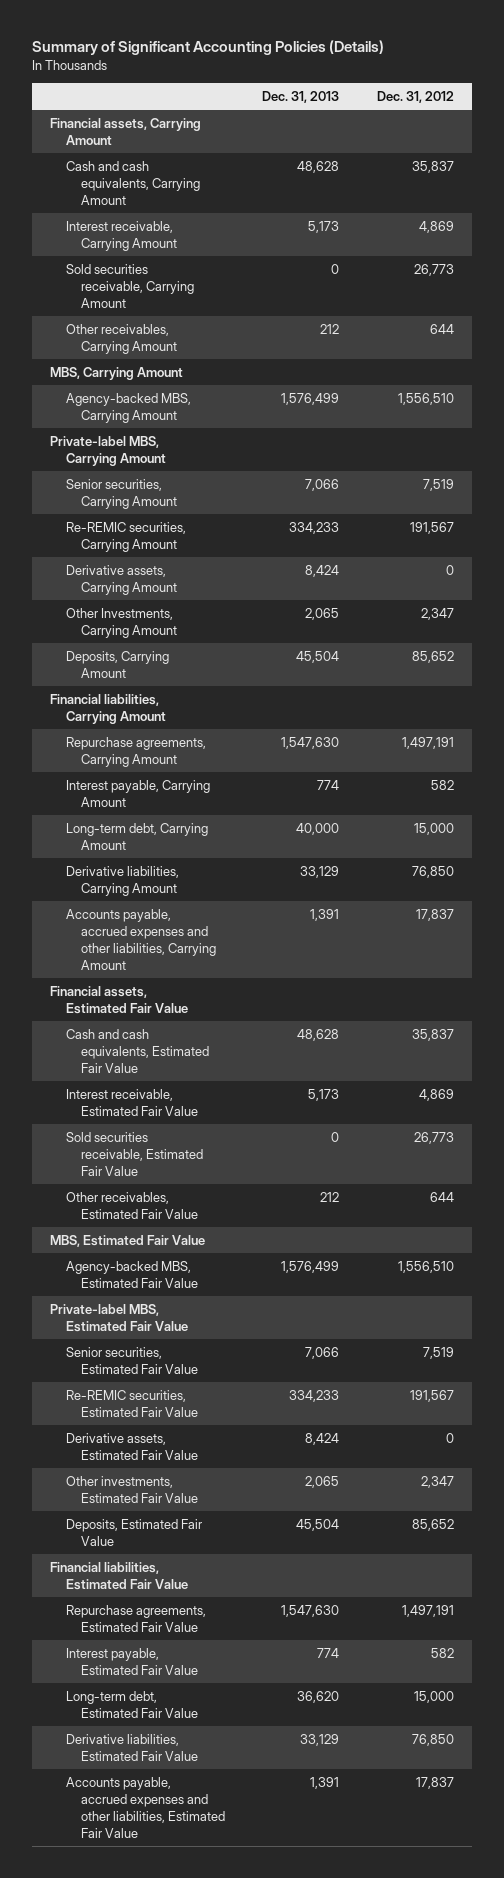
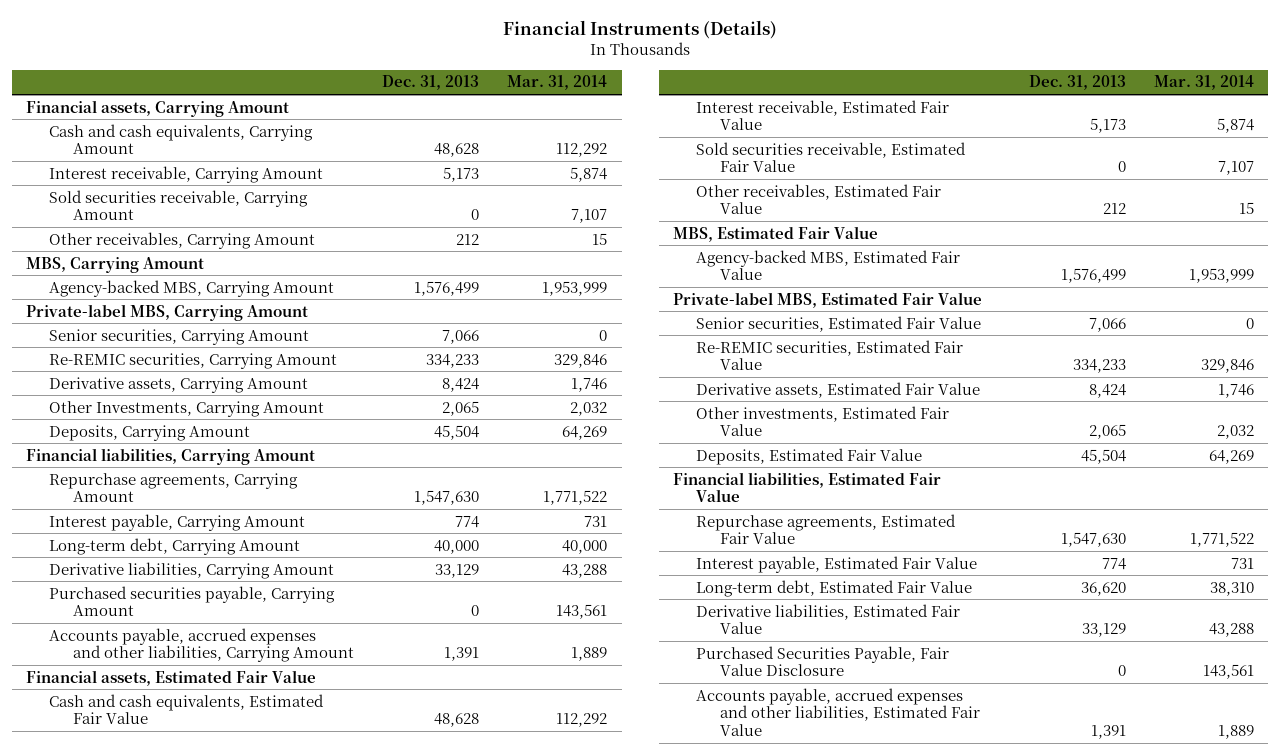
- Summary of Significant Accounting Policies (Details)
+ Financial Instruments (Details)
- | Dec. 31, 2013 | Dec. 31, 2012
+ | Dec. 31, 2013 | Mar. 31, 2014
+ Purchased securities payable, Carrying Amount | 0 | 143,561
+ Purchased Securities Payable, Fair Value Disclosure | 0 | 143,561

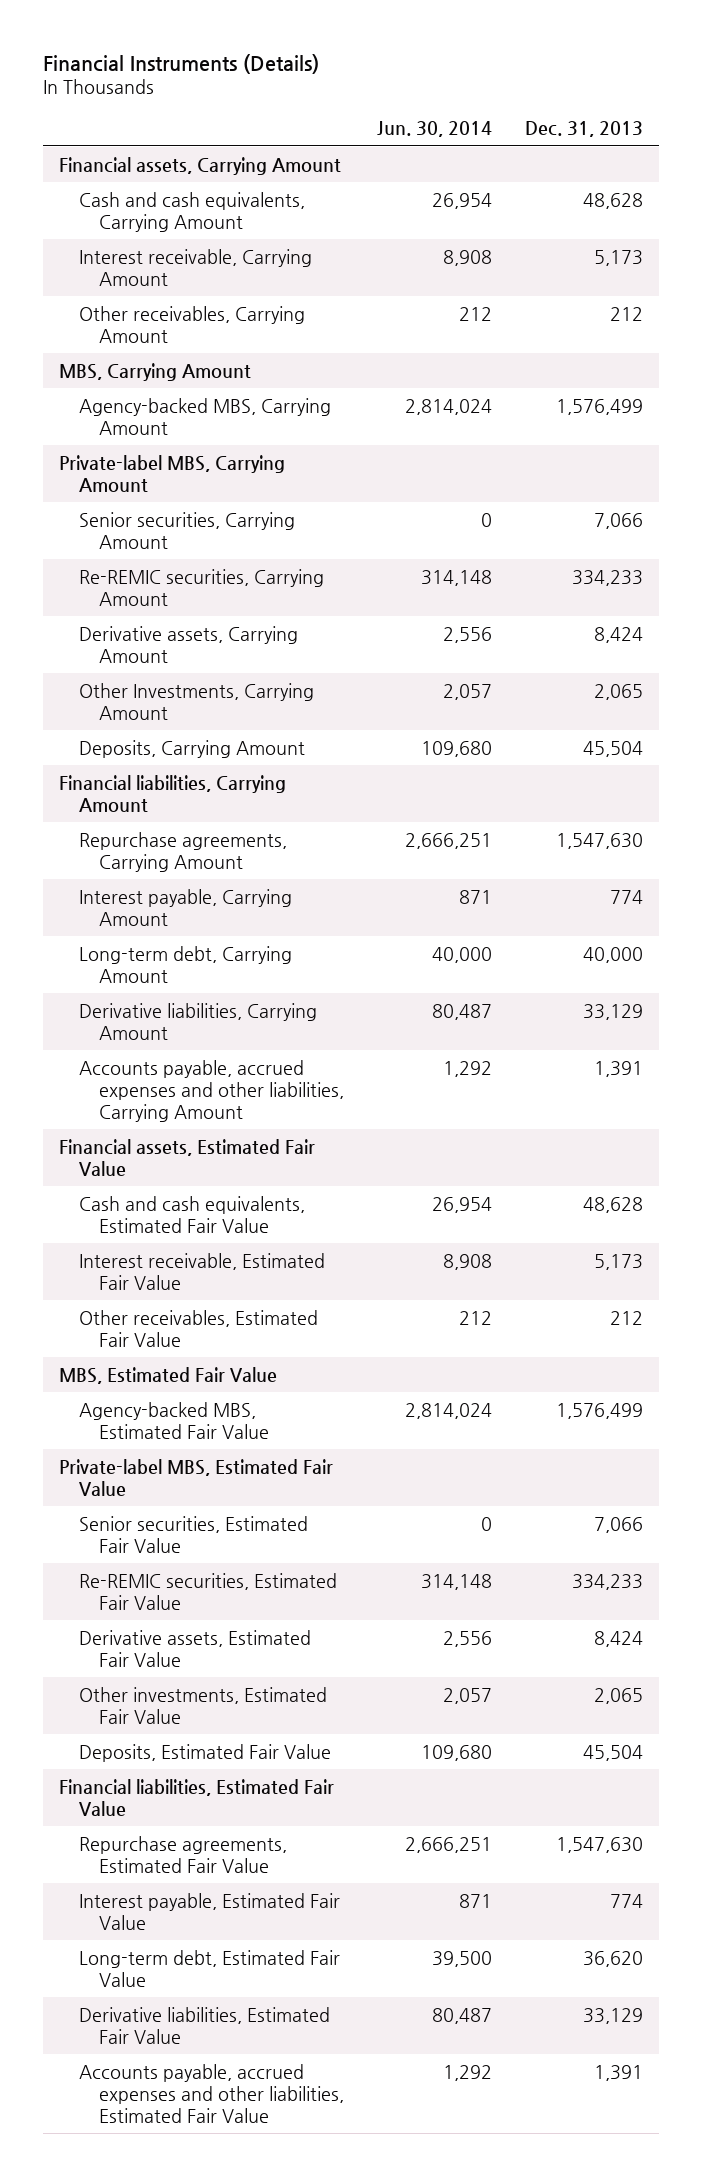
- | Dec. 31, 2013 | Mar. 31, 2014
+ | Jun. 30, 2014 | Dec. 31, 2013
- Sold securities receivable, Carrying Amount | 0 | 7,107
- Purchased securities payable, Carrying Amount | 0 | 143,561
- Sold securities receivable, Estimated Fair Value | 0 | 7,107
- Purchased Securities Payable, Fair Value Disclosure | 0 | 143,561

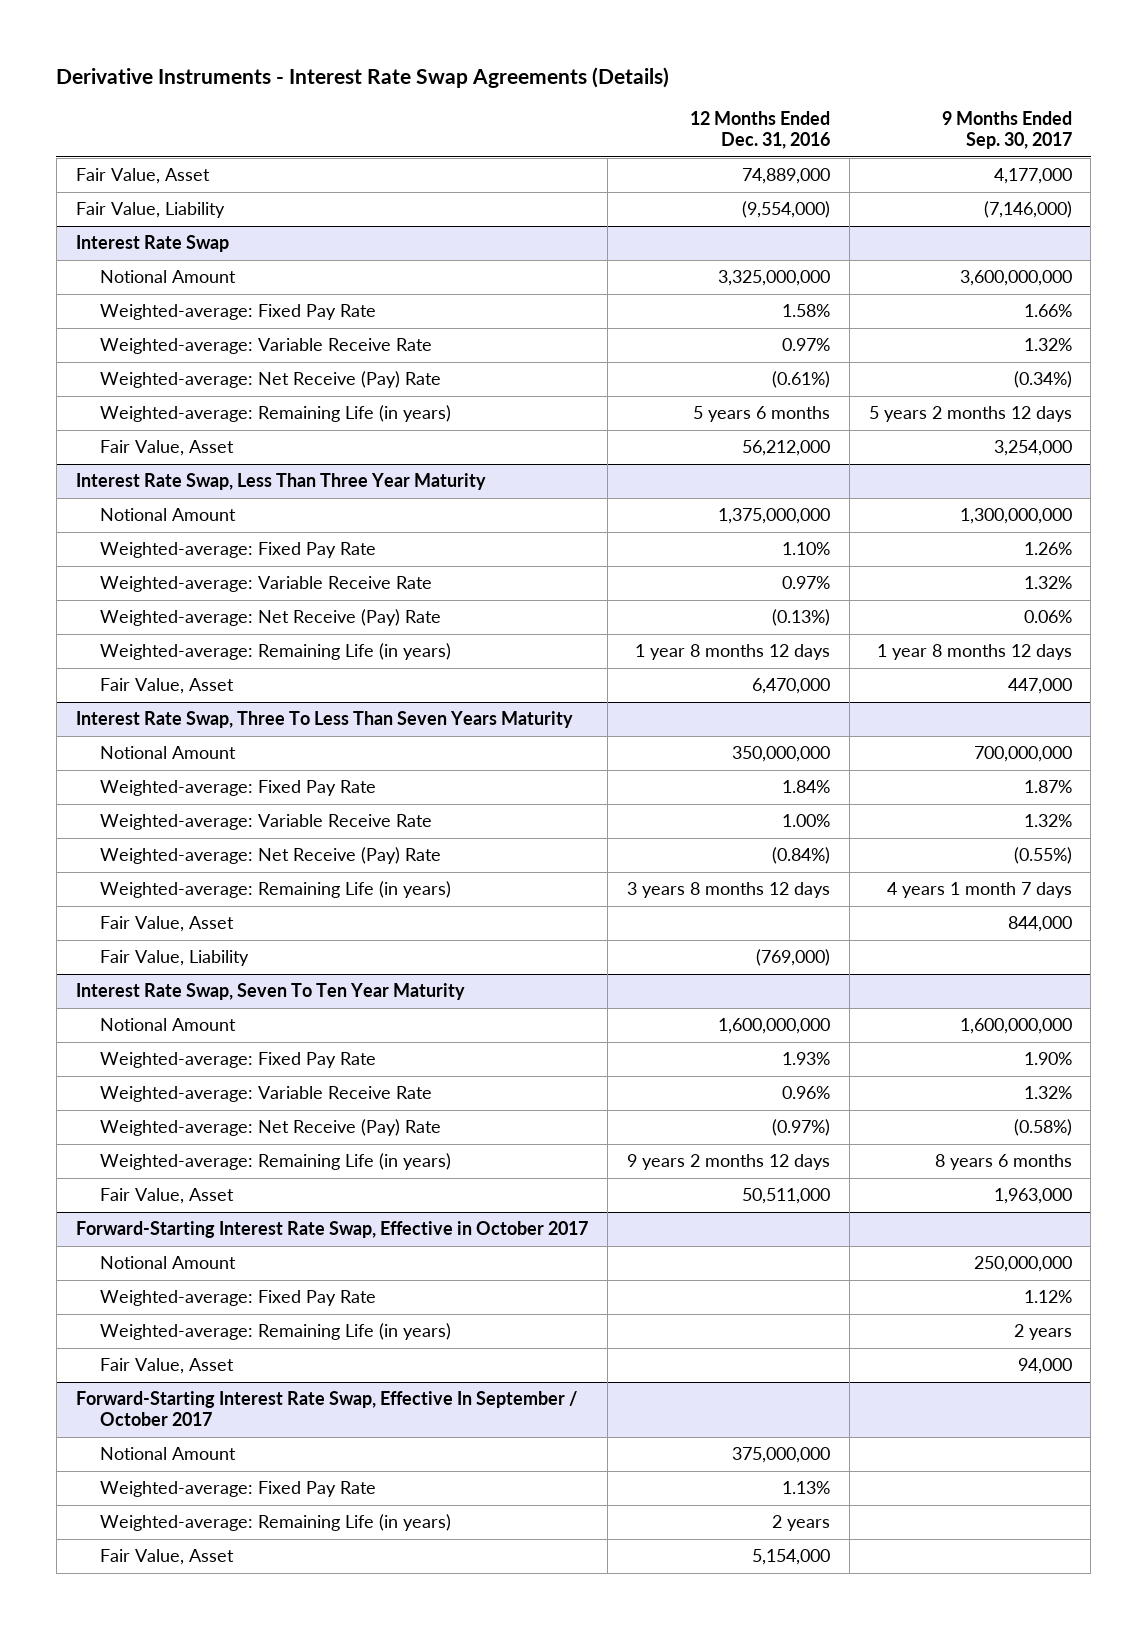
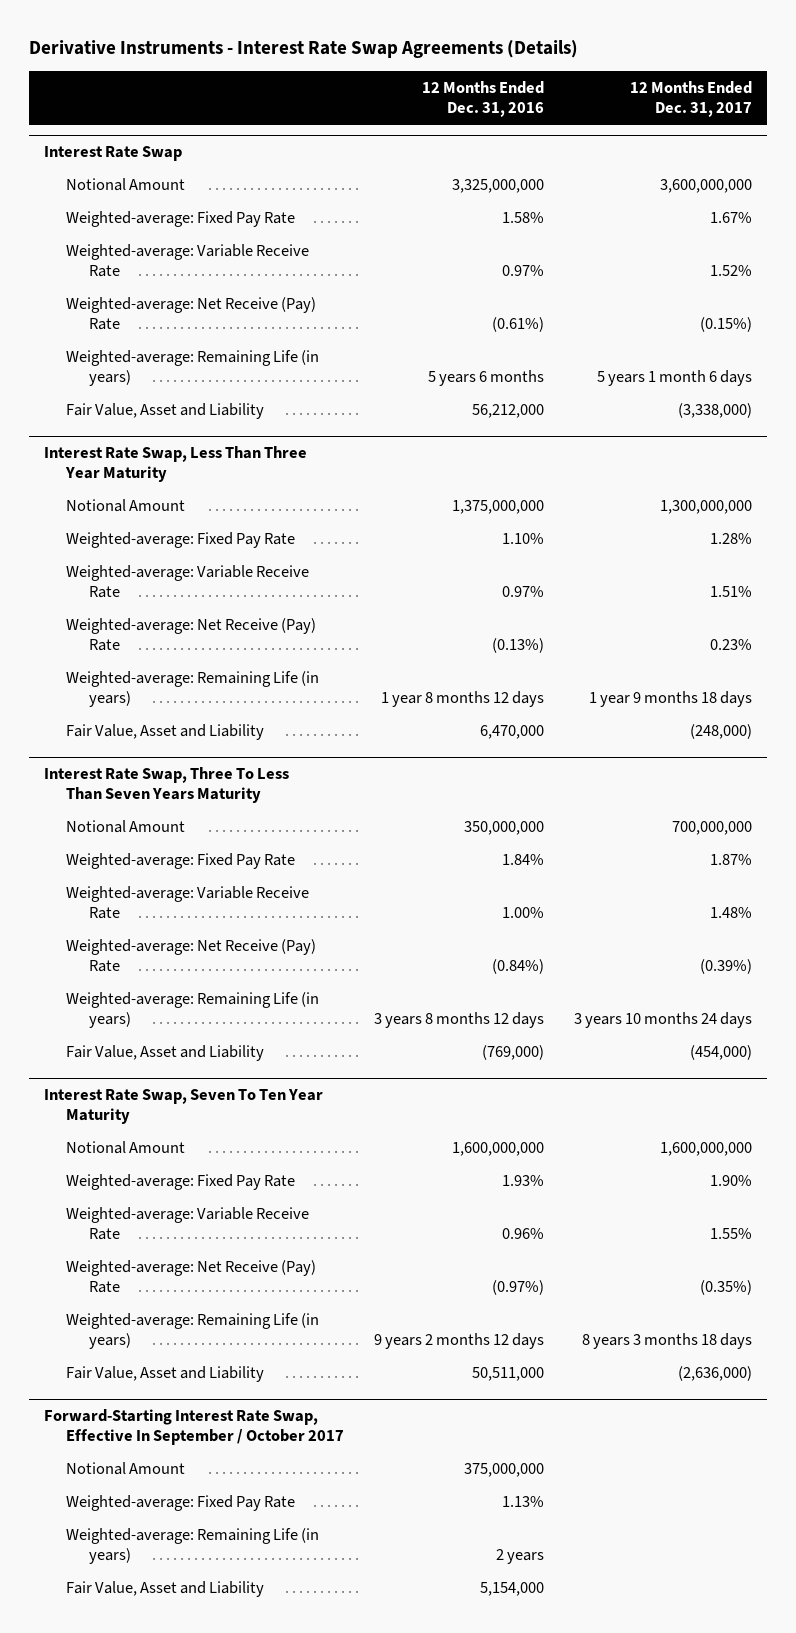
- | 12 Months Ended Dec. 31, 2016 | 9 Months Ended Sep. 30, 2017
+ | 12 Months Ended Dec. 31, 2016 | 12 Months Ended Dec. 31, 2017
- Fair Value, Asset | 74,889,000 | 4,177,000
- Fair Value, Liability | (9,554,000) | (7,146,000)
@ Interest Rate Swap
- Fair Value, Asset | 56,212,000 | 3,254,000
+ Fair Value, Asset and Liability | 56,212,000 | (3,338,000)
@ Interest Rate Swap, Less Than Three Year Maturity
- Fair Value, Asset | 6,470,000 | 447,000
+ Fair Value, Asset and Liability | 6,470,000 | (248,000)
@ Interest Rate Swap, Three To Less Than Seven Years Maturity
- Fair Value, Asset | | 844,000
- Fair Value, Liability | (769,000) |
+ Fair Value, Asset and Liability | (769,000) | (454,000)
@ Interest Rate Swap, Seven To Ten Year Maturity
- Fair Value, Asset | 50,511,000 | 1,963,000
- Forward-Starting Interest Rate Swap, Effective in October 2017
- Notional Amount | | 250,000,000
- Weighted-average: Fixed Pay Rate | | 1.12%
- Weighted-average: Remaining Life (in years) | | 2 years
- Fair Value, Asset | | 94,000
@ Interest Rate Swap, Seven To Ten Year Maturity
+ Fair Value, Asset and Liability | 50,511,000 | (2,636,000)
@ Forward-Starting Interest Rate Swap, Effective In September / October 2017
- Fair Value, Asset | 5,154,000 |
+ Fair Value, Asset and Liability | 5,154,000 |

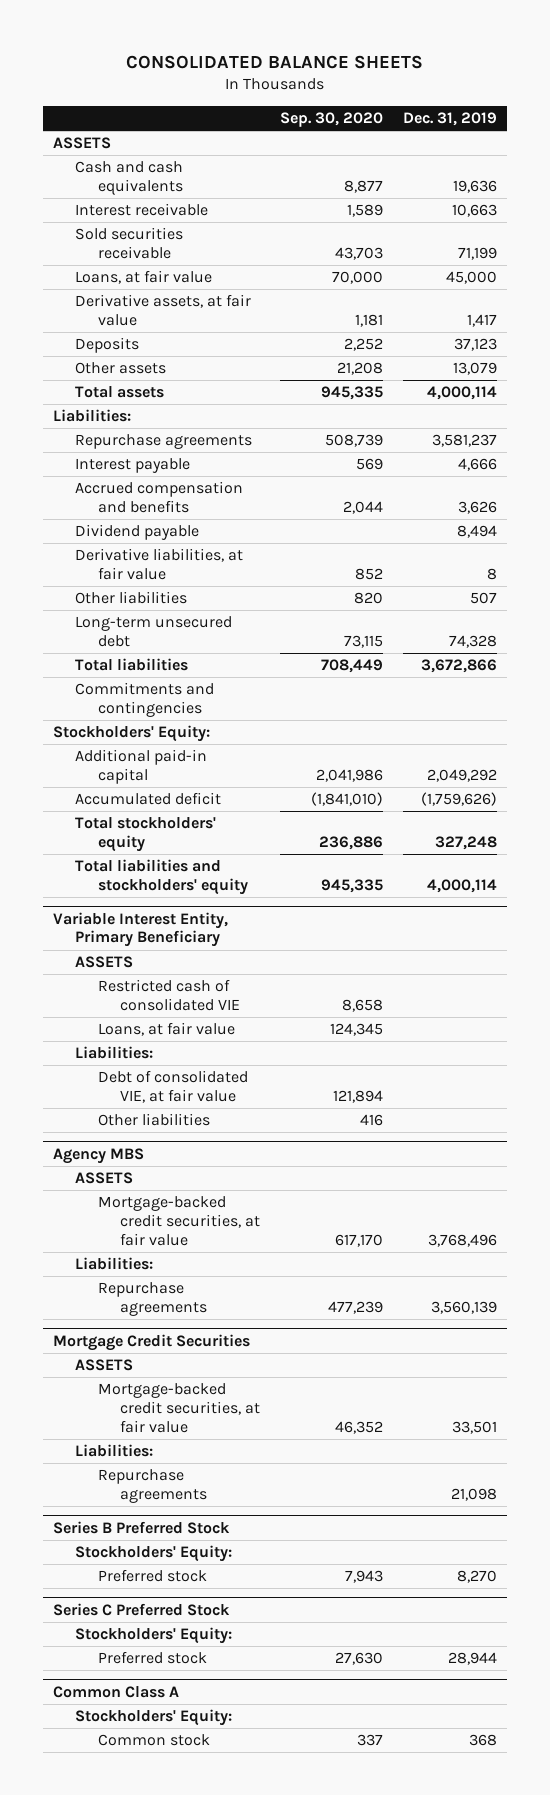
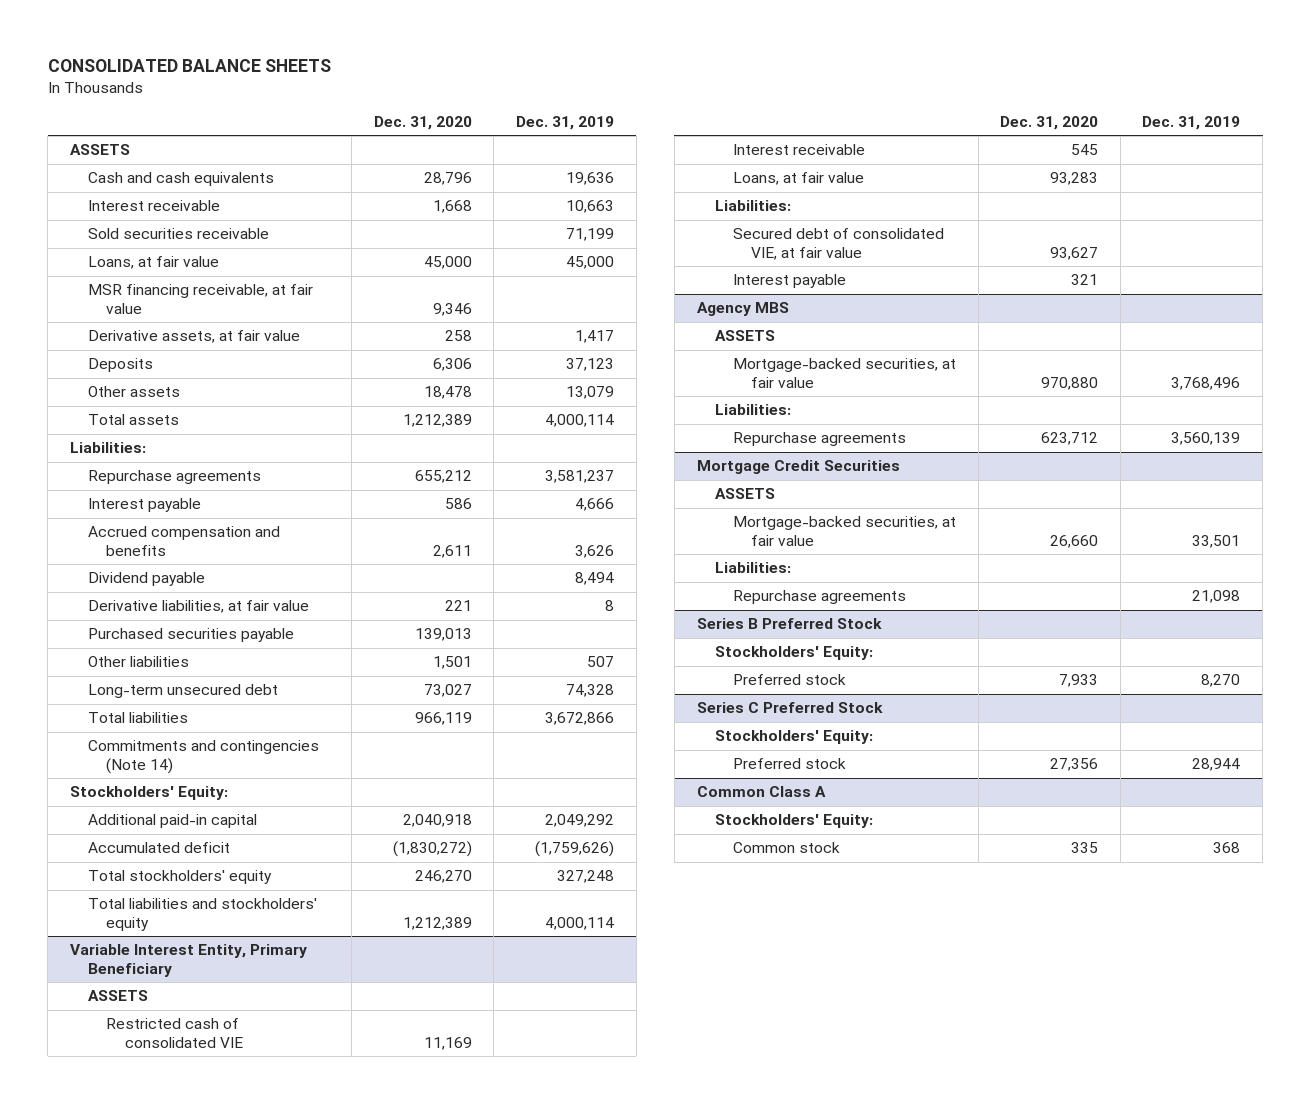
- | Sep. 30, 2020 | Dec. 31, 2019
+ | Dec. 31, 2020 | Dec. 31, 2019
+ MSR financing receivable, at fair value | 9,346 |
+ Purchased securities payable | 139,013 |
- Commitments and contingencies
+ Commitments and contingencies (Note 14)
@ Variable Interest Entity, Primary Beneficiary
+ Interest receivable | 545 |
- Debt of consolidated VIE, at fair value | 121,894 |
- Other liabilities | 416 |
+ Secured debt of consolidated VIE, at fair value | 93,627 |
+ Interest payable | 321 |
@ Agency MBS
- Mortgage-backed credit securities, at fair value | 617,170 | 3,768,496
+ Mortgage-backed securities, at fair value | 970,880 | 3,768,496
@ Mortgage Credit Securities
- Mortgage-backed credit securities, at fair value | 46,352 | 33,501
+ Mortgage-backed securities, at fair value | 26,660 | 33,501

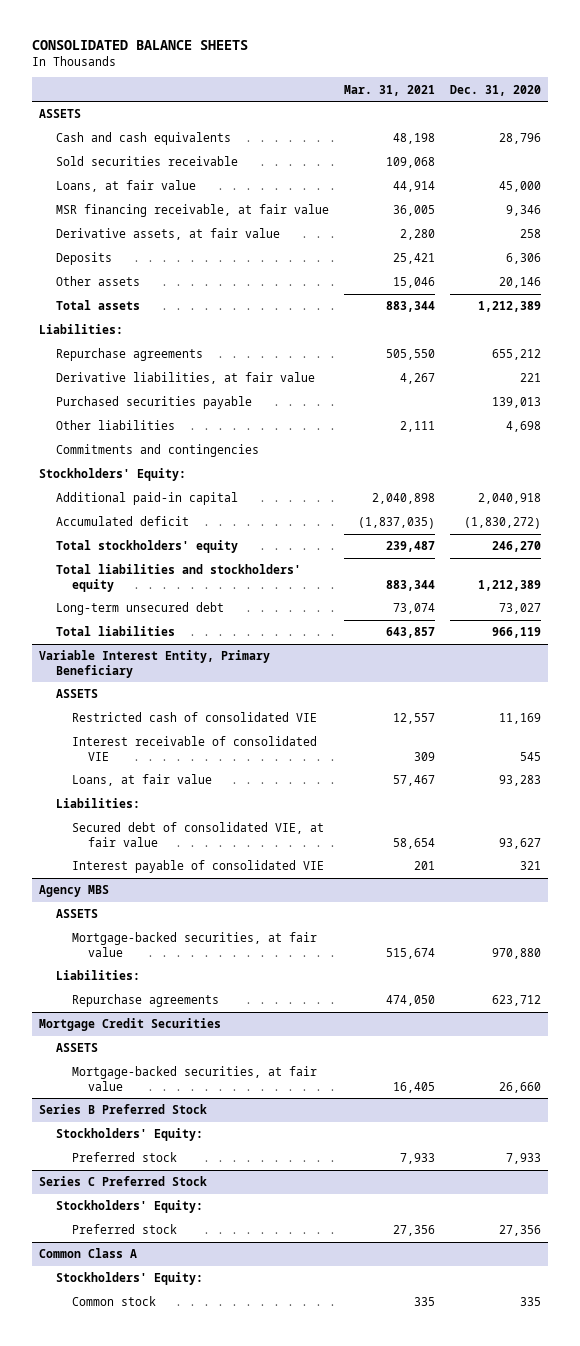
- | Dec. 31, 2020 | Dec. 31, 2019
+ | Mar. 31, 2021 | Dec. 31, 2020
- Interest receivable | 1,668 | 10,663
- Other assets | 18,478 | 13,079
+ Other assets | 15,046 | 20,146
- Interest payable | 586 | 4,666
- Accrued compensation and benefits | 2,611 | 3,626
- Dividend payable | | 8,494
- Other liabilities | 1,501 | 507
- Commitments and contingencies (Note 14)
+ Other liabilities | 2,111 | 4,698
+ Commitments and contingencies
moved down: Long-term unsecured debt | 73,074 | 73,027
moved down: Total liabilities | 643,857 | 966,119
@ Variable Interest Entity, Primary Beneficiary
- Interest receivable | 545 |
+ Interest receivable of consolidated VIE | 309 | 545
- Interest payable | 321 |
+ Interest payable of consolidated VIE | 201 | 321
@ Mortgage Credit Securities
- Liabilities:
- Repurchase agreements | | 21,098

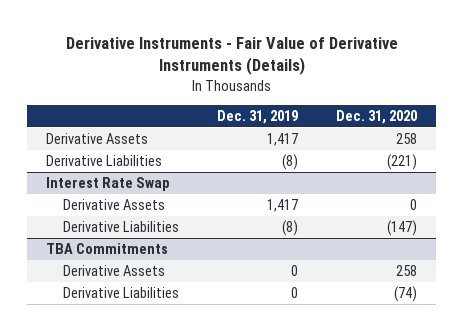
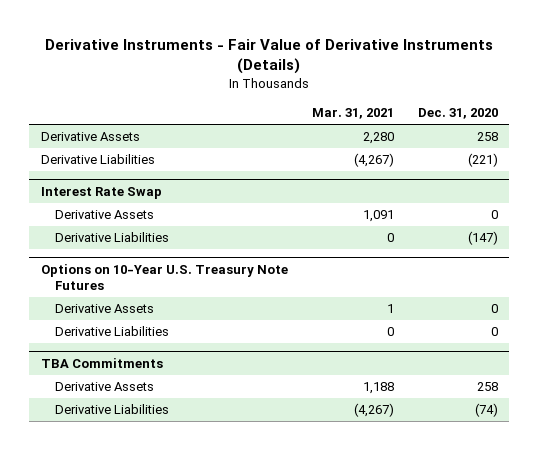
- | Dec. 31, 2019 | Dec. 31, 2020
+ | Mar. 31, 2021 | Dec. 31, 2020
+ Options on 10-Year U.S. Treasury Note Futures
+ Derivative Assets | 1 | 0
+ Derivative Liabilities | 0 | 0

